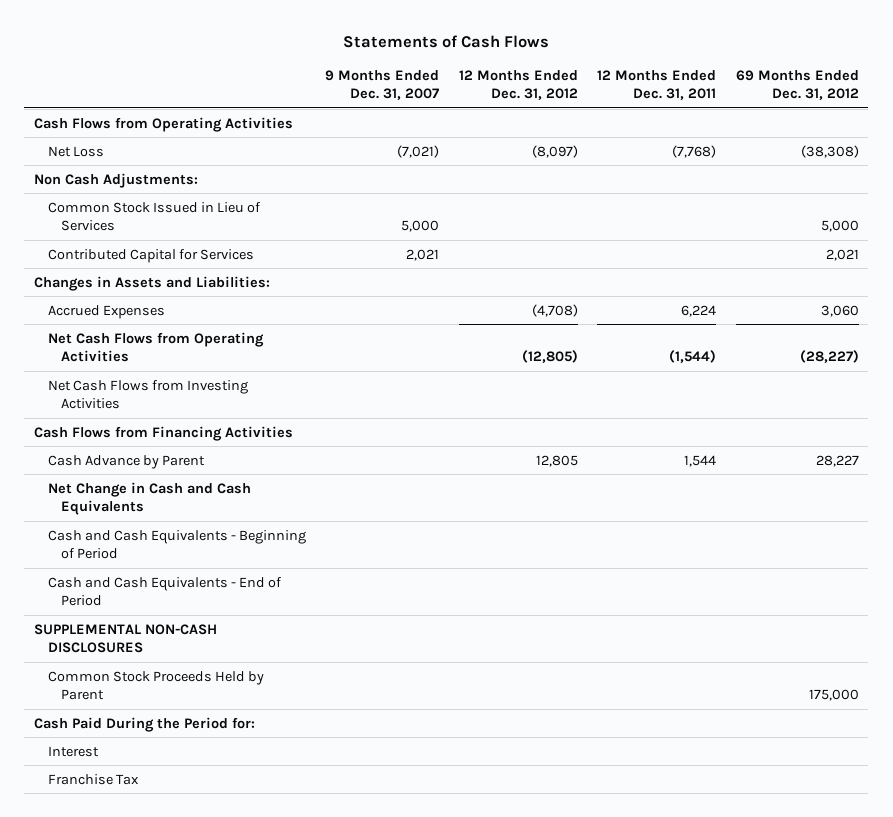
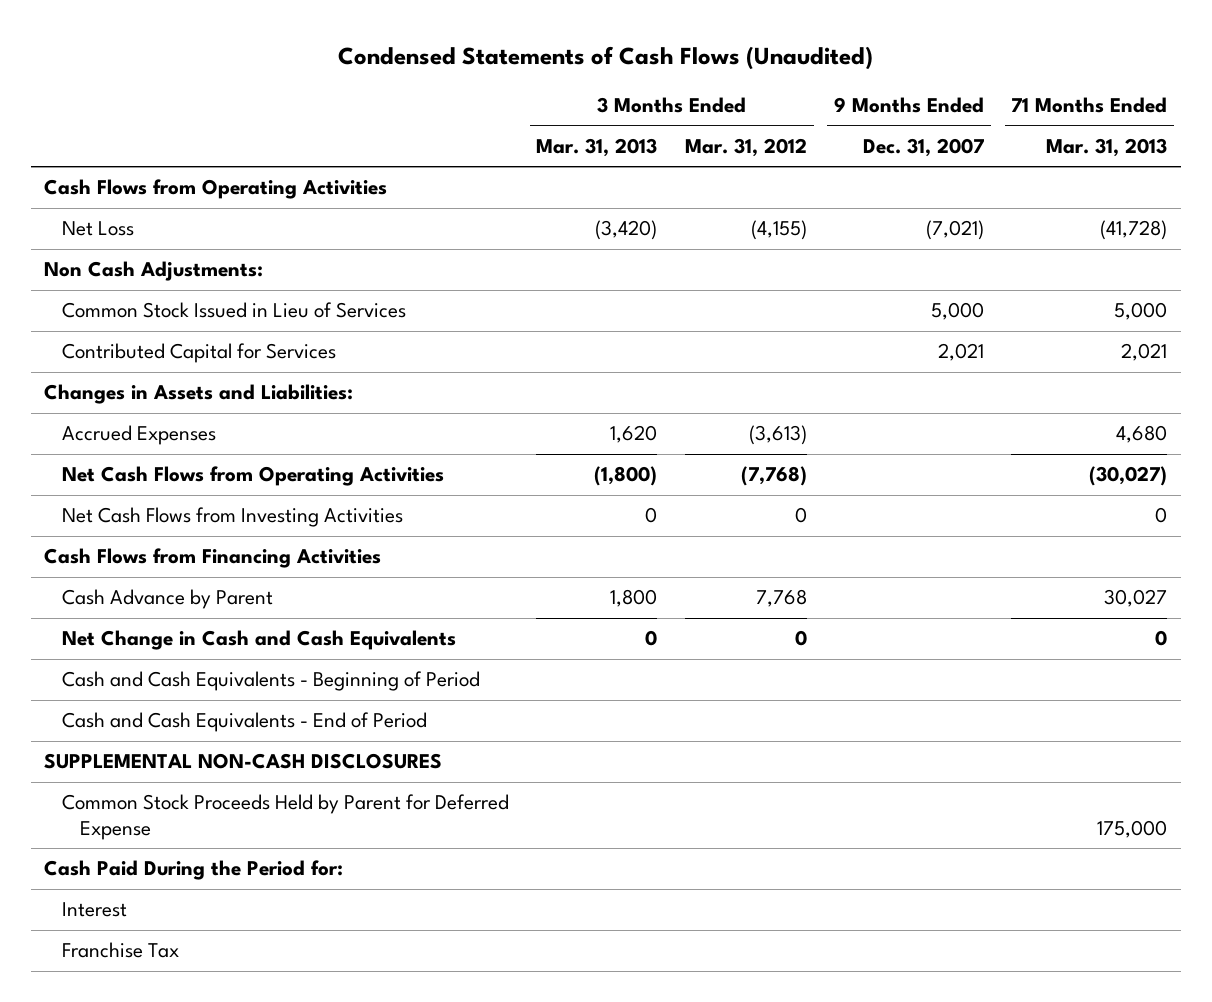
- Statements of Cash Flows
+ Condensed Statements of Cash Flows (Unaudited)
- | 9 Months Ended Dec. 31, 2007 | 12 Months Ended Dec. 31, 2012 | 12 Months Ended Dec. 31, 2011 | 69 Months Ended Dec. 31, 2012
+ | 3 Months Ended Mar. 31, 2013 | 3 Months Ended Mar. 31, 2012 | 9 Months Ended Dec. 31, 2007 | 71 Months Ended Mar. 31, 2013
- Common Stock Proceeds Held by Parent | | | | 175,000
+ Common Stock Proceeds Held by Parent for Deferred Expense | | | | 175,000

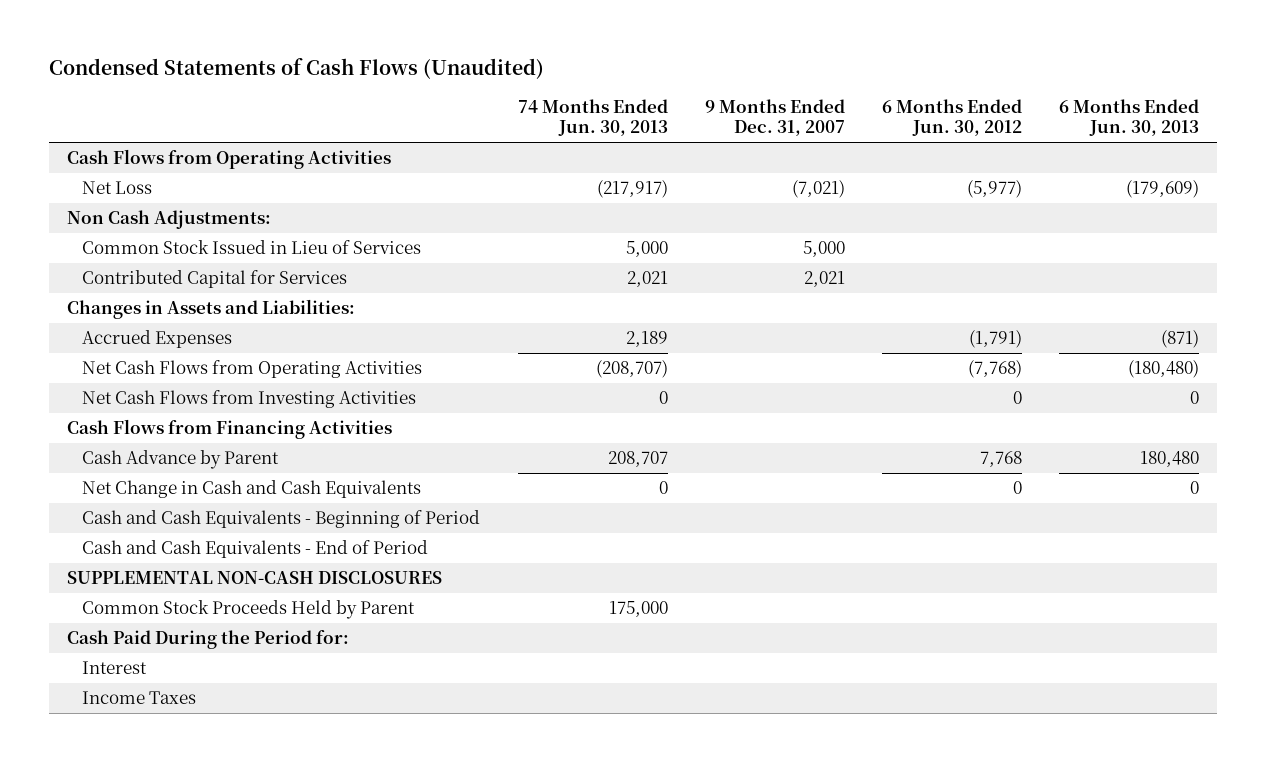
- | 3 Months Ended Mar. 31, 2013 | 3 Months Ended Mar. 31, 2012 | 9 Months Ended Dec. 31, 2007 | 71 Months Ended Mar. 31, 2013
+ | 74 Months Ended Jun. 30, 2013 | 9 Months Ended Dec. 31, 2007 | 6 Months Ended Jun. 30, 2012 | 6 Months Ended Jun. 30, 2013
- Common Stock Proceeds Held by Parent for Deferred Expense | | | | 175,000
+ Common Stock Proceeds Held by Parent | 175,000 | | |
- Franchise Tax
+ Income Taxes

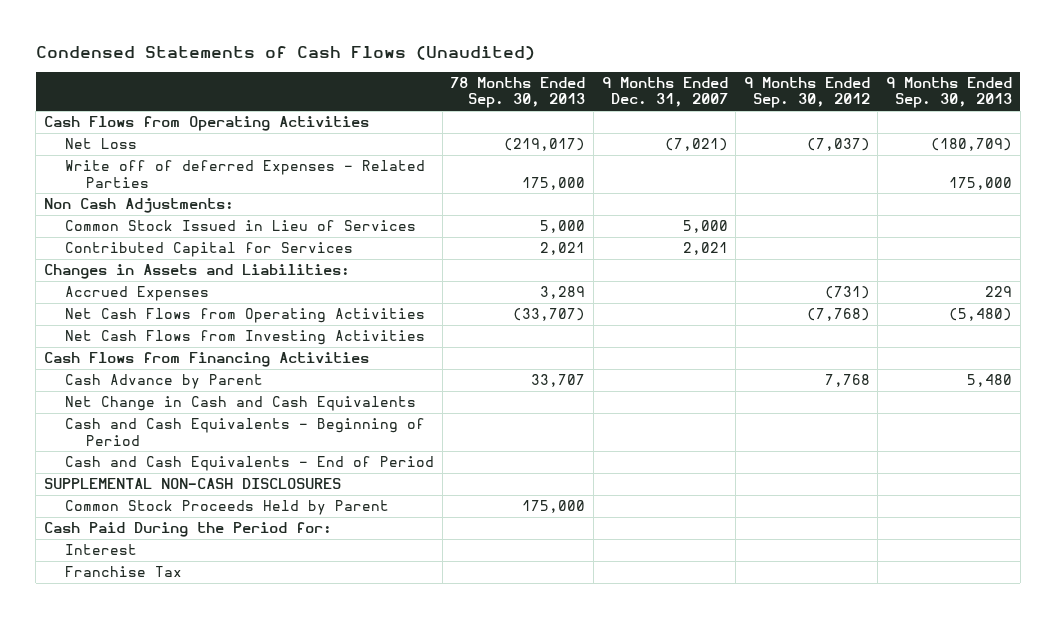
- | 74 Months Ended Jun. 30, 2013 | 9 Months Ended Dec. 31, 2007 | 6 Months Ended Jun. 30, 2012 | 6 Months Ended Jun. 30, 2013
+ | 78 Months Ended Sep. 30, 2013 | 9 Months Ended Dec. 31, 2007 | 9 Months Ended Sep. 30, 2012 | 9 Months Ended Sep. 30, 2013
+ Write off of deferred Expenses - Related Parties | 175,000 | | | 175,000
- Income Taxes
+ Franchise Tax

